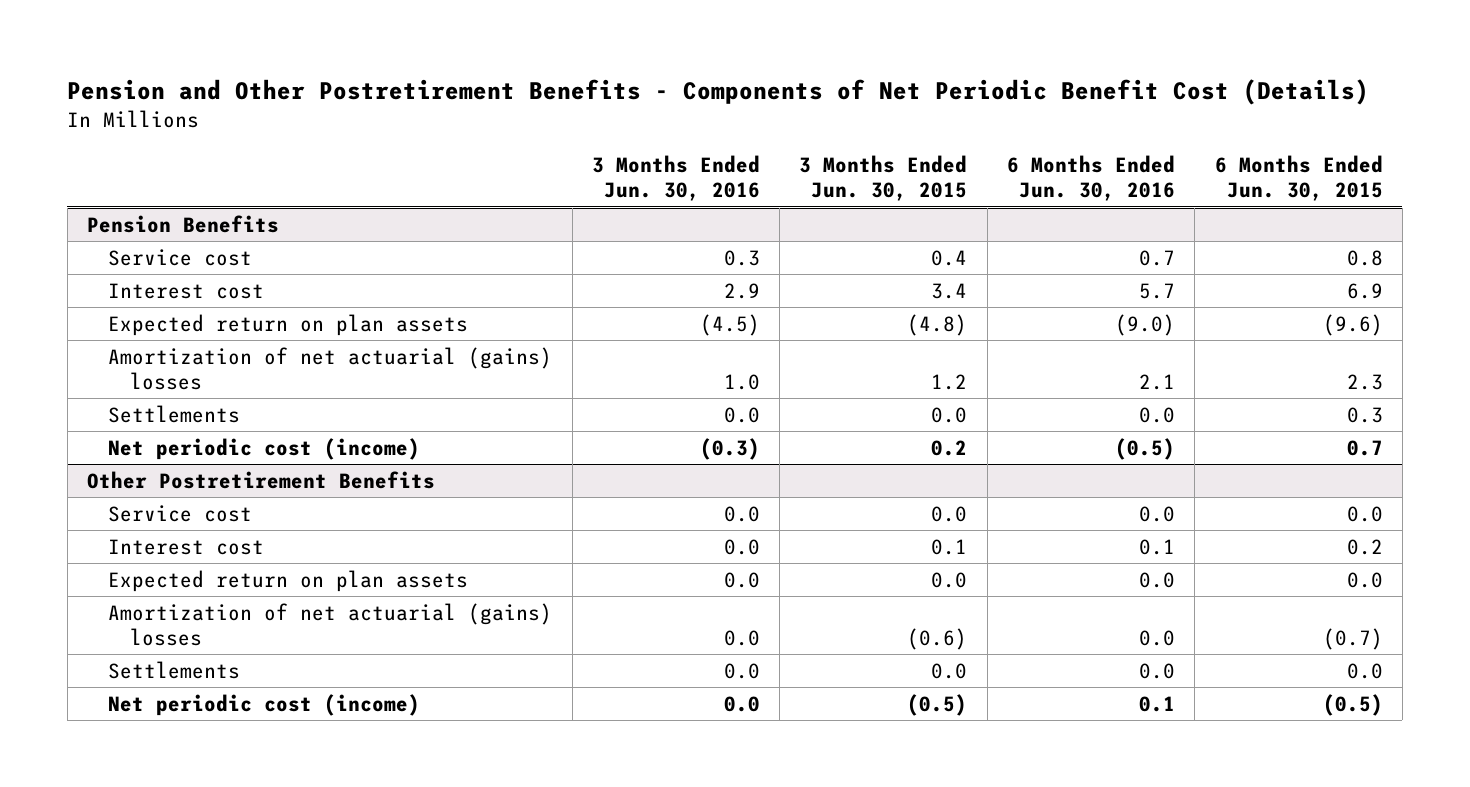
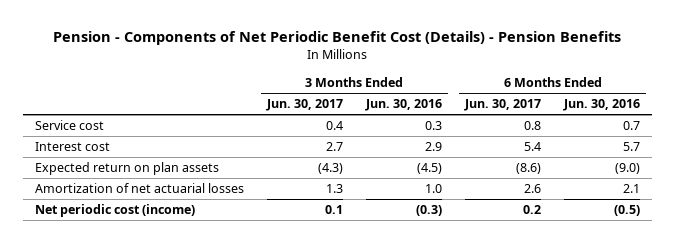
- Pension and Other Postretirement Benefits - Components of Net Periodic Benefit Cost (Details)
+ Pension - Components of Net Periodic Benefit Cost (Details) - Pension Benefits
- | 3 Months Ended Jun. 30, 2016 | 3 Months Ended Jun. 30, 2015 | 6 Months Ended Jun. 30, 2016 | 6 Months Ended Jun. 30, 2015
+ | 3 Months Ended Jun. 30, 2017 | 3 Months Ended Jun. 30, 2016 | 6 Months Ended Jun. 30, 2017 | 6 Months Ended Jun. 30, 2016
- Pension Benefits
- Amortization of net actuarial (gains) losses | 1.0 | 1.2 | 2.1 | 2.3
- Settlements | 0.0 | 0.0 | 0.0 | 0.3
+ Amortization of net actuarial losses | 1.3 | 1.0 | 2.6 | 2.1
- Other Postretirement Benefits
- Service cost | 0.0 | 0.0 | 0.0 | 0.0
- Interest cost | 0.0 | 0.1 | 0.1 | 0.2
- Expected return on plan assets | 0.0 | 0.0 | 0.0 | 0.0
- Amortization of net actuarial (gains) losses | 0.0 | (0.6) | 0.0 | (0.7)
- Settlements | 0.0 | 0.0 | 0.0 | 0.0
- Net periodic cost (income) | 0.0 | (0.5) | 0.1 | (0.5)

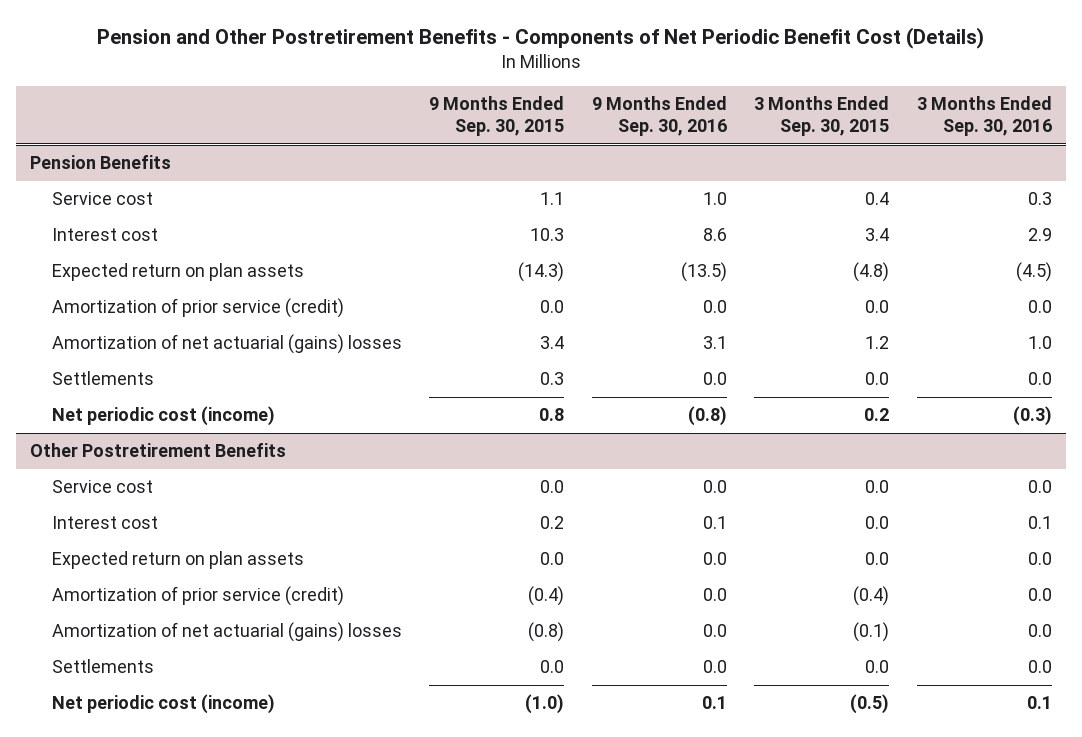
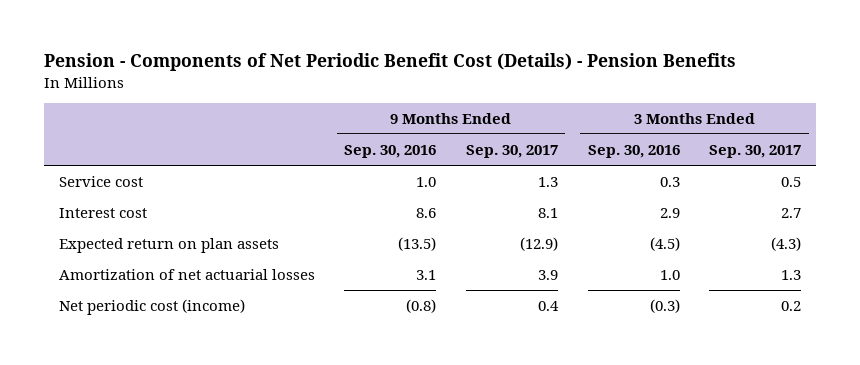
- Pension and Other Postretirement Benefits - Components of Net Periodic Benefit Cost (Details)
+ Pension - Components of Net Periodic Benefit Cost (Details) - Pension Benefits
- | 9 Months Ended Sep. 30, 2015 | 9 Months Ended Sep. 30, 2016 | 3 Months Ended Sep. 30, 2015 | 3 Months Ended Sep. 30, 2016
+ | 9 Months Ended Sep. 30, 2016 | 9 Months Ended Sep. 30, 2017 | 3 Months Ended Sep. 30, 2016 | 3 Months Ended Sep. 30, 2017
- Pension Benefits
- Amortization of prior service (credit) | 0.0 | 0.0 | 0.0 | 0.0
- Amortization of net actuarial (gains) losses | 3.4 | 3.1 | 1.2 | 1.0
- Settlements | 0.3 | 0.0 | 0.0 | 0.0
+ Amortization of net actuarial losses | 3.1 | 3.9 | 1.0 | 1.3
- Other Postretirement Benefits
- Service cost | 0.0 | 0.0 | 0.0 | 0.0
- Interest cost | 0.2 | 0.1 | 0.0 | 0.1
- Expected return on plan assets | 0.0 | 0.0 | 0.0 | 0.0
- Amortization of prior service (credit) | (0.4) | 0.0 | (0.4) | 0.0
- Amortization of net actuarial (gains) losses | (0.8) | 0.0 | (0.1) | 0.0
- Settlements | 0.0 | 0.0 | 0.0 | 0.0
- Net periodic cost (income) | (1.0) | 0.1 | (0.5) | 0.1

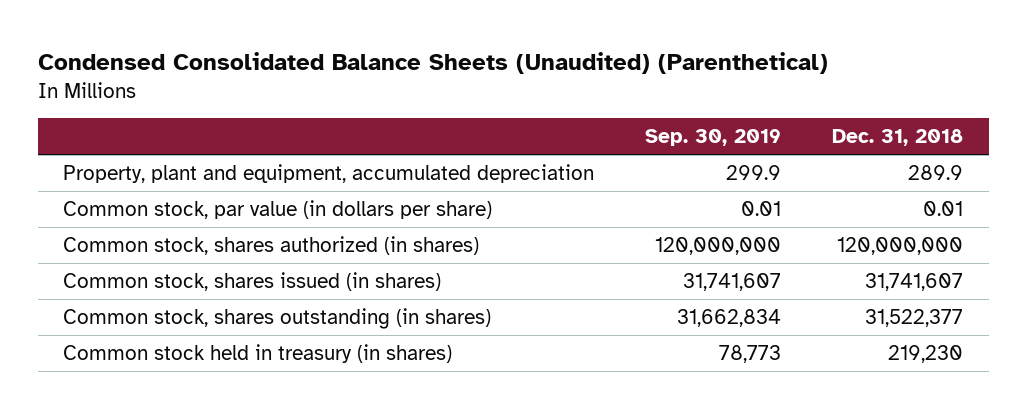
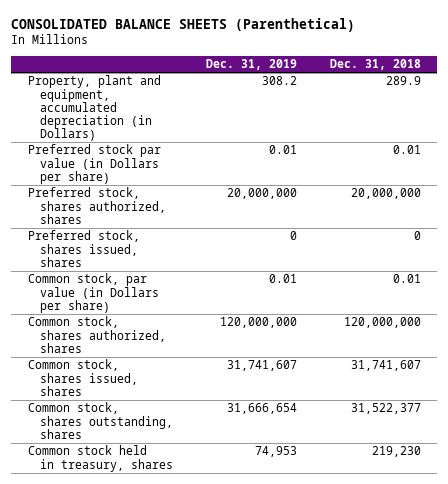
- Condensed Consolidated Balance Sheets (Unaudited) (Parenthetical)
+ CONSOLIDATED BALANCE SHEETS (Parenthetical)
- | Sep. 30, 2019 | Dec. 31, 2018
+ | Dec. 31, 2019 | Dec. 31, 2018
- Property, plant and equipment, accumulated depreciation | 299.9 | 289.9
- Common stock, par value (in dollars per share) | 0.01 | 0.01
- Common stock, shares authorized (in shares) | 120,000,000 | 120,000,000
- Common stock, shares issued (in shares) | 31,741,607 | 31,741,607
- Common stock, shares outstanding (in shares) | 31,662,834 | 31,522,377
- Common stock held in treasury (in shares) | 78,773 | 219,230
+ Property, plant and equipment, accumulated depreciation (in Dollars) | 308.2 | 289.9
+ Preferred stock par value (in Dollars per share) | 0.01 | 0.01
+ Preferred stock, shares authorized, shares | 20,000,000 | 20,000,000
+ Preferred stock, shares issued, shares | 0 | 0
+ Common stock, par value (in Dollars per share) | 0.01 | 0.01
+ Common stock, shares authorized, shares | 120,000,000 | 120,000,000
+ Common stock, shares issued, shares | 31,741,607 | 31,741,607
+ Common stock, shares outstanding, shares | 31,666,654 | 31,522,377
+ Common stock held in treasury, shares | 74,953 | 219,230

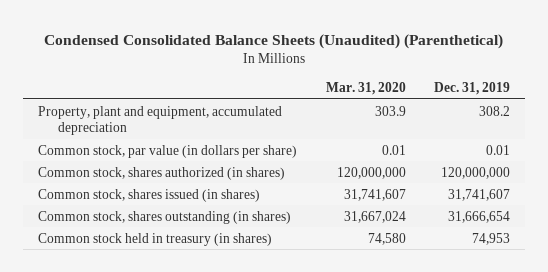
- CONSOLIDATED BALANCE SHEETS (Parenthetical)
+ Condensed Consolidated Balance Sheets (Unaudited) (Parenthetical)
- | Dec. 31, 2019 | Dec. 31, 2018
+ | Mar. 31, 2020 | Dec. 31, 2019
- Property, plant and equipment, accumulated depreciation (in Dollars) | 308.2 | 289.9
- Preferred stock par value (in Dollars per share) | 0.01 | 0.01
- Preferred stock, shares authorized, shares | 20,000,000 | 20,000,000
- Preferred stock, shares issued, shares | 0 | 0
- Common stock, par value (in Dollars per share) | 0.01 | 0.01
- Common stock, shares authorized, shares | 120,000,000 | 120,000,000
- Common stock, shares issued, shares | 31,741,607 | 31,741,607
- Common stock, shares outstanding, shares | 31,666,654 | 31,522,377
- Common stock held in treasury, shares | 74,953 | 219,230
+ Property, plant and equipment, accumulated depreciation | 303.9 | 308.2
+ Common stock, par value (in dollars per share) | 0.01 | 0.01
+ Common stock, shares authorized (in shares) | 120,000,000 | 120,000,000
+ Common stock, shares issued (in shares) | 31,741,607 | 31,741,607
+ Common stock, shares outstanding (in shares) | 31,667,024 | 31,666,654
+ Common stock held in treasury (in shares) | 74,580 | 74,953

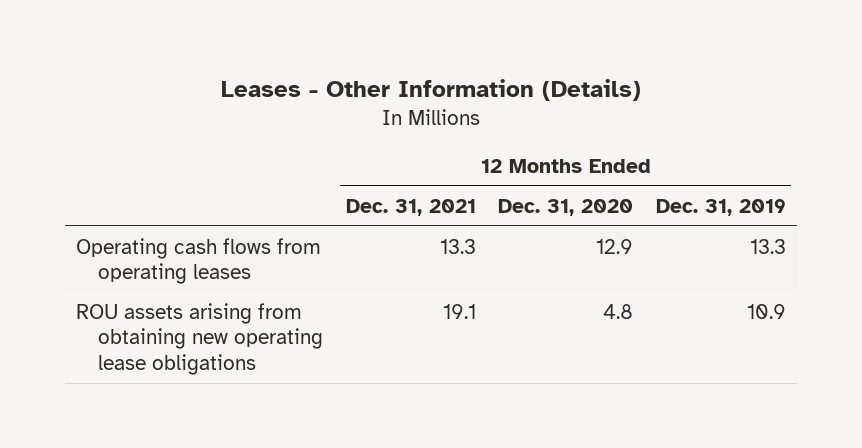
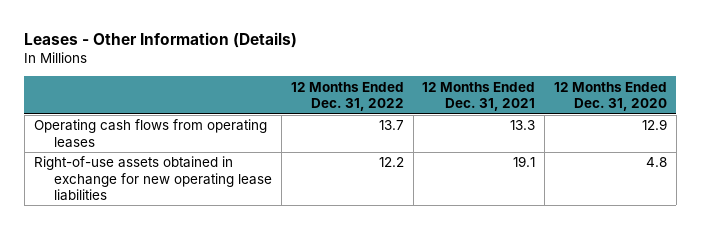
- | 12 Months Ended Dec. 31, 2021 | 12 Months Ended Dec. 31, 2020 | 12 Months Ended Dec. 31, 2019
+ | 12 Months Ended Dec. 31, 2022 | 12 Months Ended Dec. 31, 2021 | 12 Months Ended Dec. 31, 2020
- ROU assets arising from obtaining new operating lease obligations | 19.1 | 4.8 | 10.9
+ Right-of-use assets obtained in exchange for new operating lease liabilities | 12.2 | 19.1 | 4.8

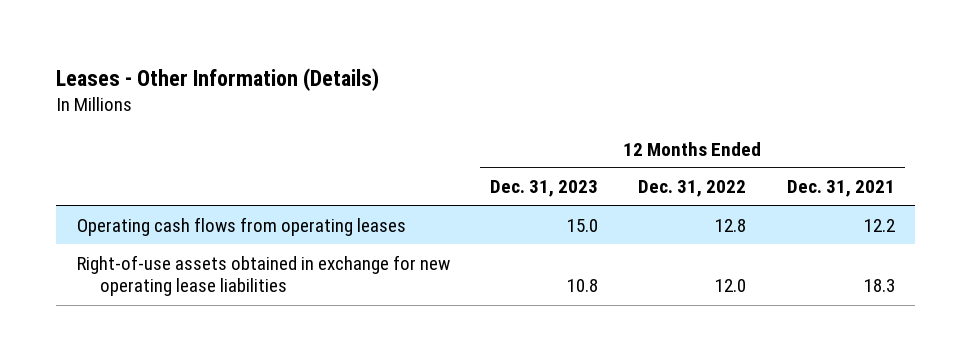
- | 12 Months Ended Dec. 31, 2022 | 12 Months Ended Dec. 31, 2021 | 12 Months Ended Dec. 31, 2020
+ | 12 Months Ended Dec. 31, 2023 | 12 Months Ended Dec. 31, 2022 | 12 Months Ended Dec. 31, 2021
- Operating cash flows from operating leases | 13.7 | 13.3 | 12.9
- Right-of-use assets obtained in exchange for new operating lease liabilities | 12.2 | 19.1 | 4.8
+ Operating cash flows from operating leases | 15.0 | 12.8 | 12.2
+ Right-of-use assets obtained in exchange for new operating lease liabilities | 10.8 | 12.0 | 18.3

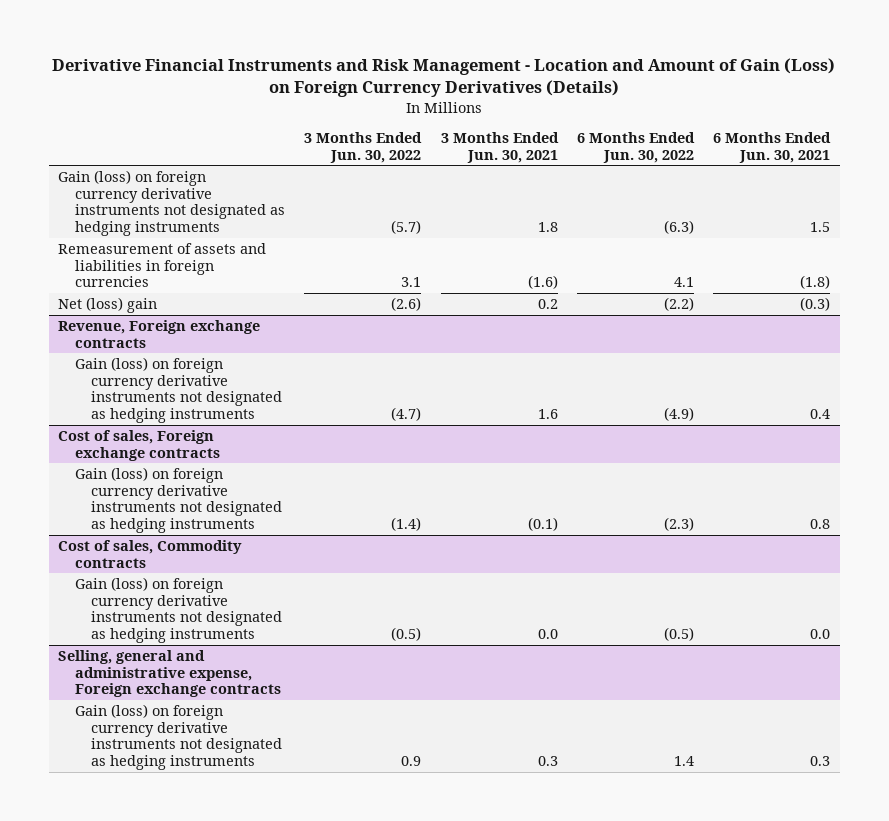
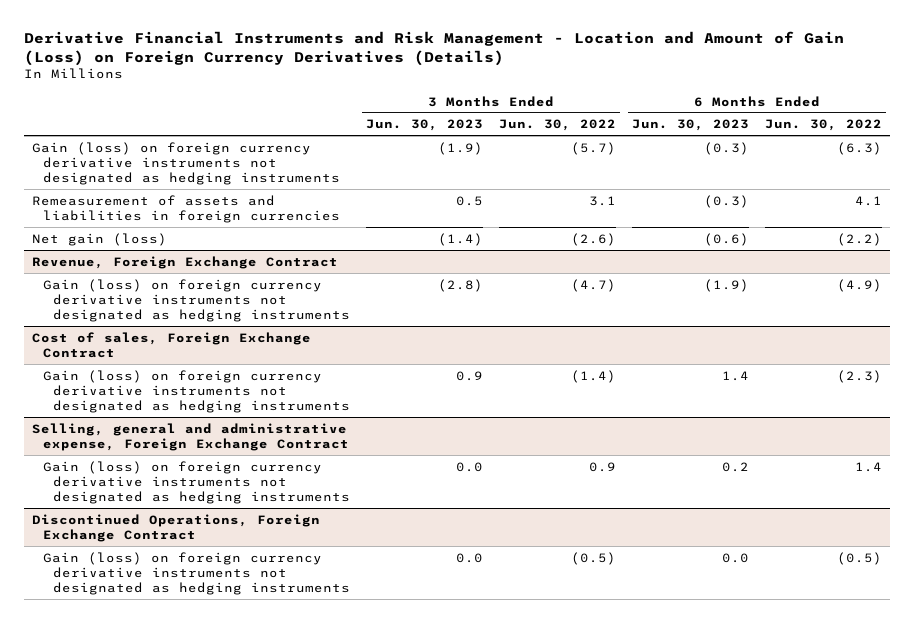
- | 3 Months Ended Jun. 30, 2022 | 3 Months Ended Jun. 30, 2021 | 6 Months Ended Jun. 30, 2022 | 6 Months Ended Jun. 30, 2021
+ | 3 Months Ended Jun. 30, 2023 | 3 Months Ended Jun. 30, 2022 | 6 Months Ended Jun. 30, 2023 | 6 Months Ended Jun. 30, 2022
- Net (loss) gain | (2.6) | 0.2 | (2.2) | (0.3)
- Revenue, Foreign exchange contracts
+ Net gain (loss) | (1.4) | (2.6) | (0.6) | (2.2)
+ Revenue, Foreign Exchange Contract
- Cost of sales, Foreign exchange contracts
+ Cost of sales, Foreign Exchange Contract
- Cost of sales, Commodity contracts
- Gain (loss) on foreign currency derivative instruments not designated as hedging instruments | (0.5) | 0.0 | (0.5) | 0.0
- Selling, general and administrative expense, Foreign exchange contracts
+ Selling, general and administrative expense, Foreign Exchange Contract
+ Discontinued Operations, Foreign Exchange Contract
+ Gain (loss) on foreign currency derivative instruments not designated as hedging instruments | 0.0 | (0.5) | 0.0 | (0.5)

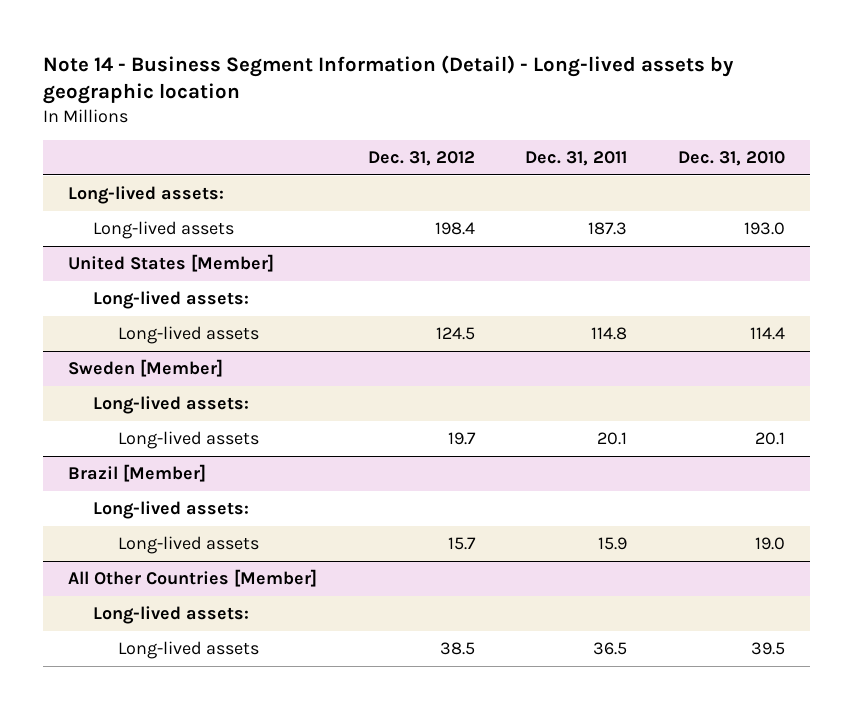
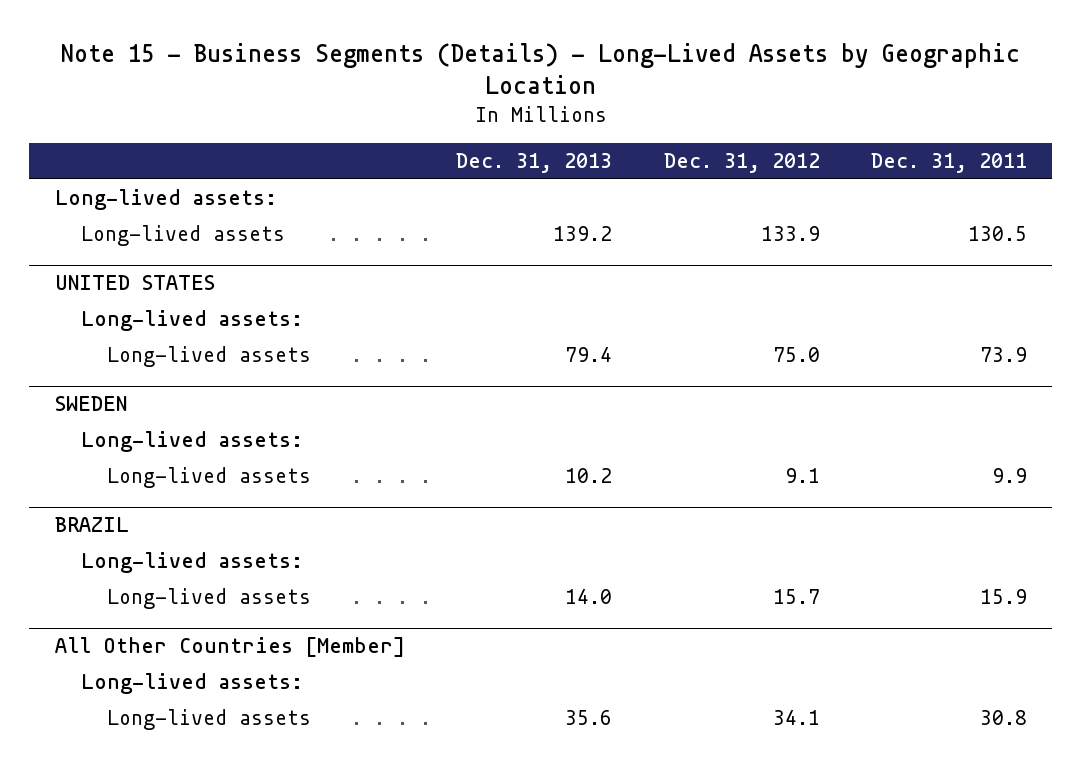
- Note 14 - Business Segment Information (Detail) - Long-lived assets by geographic location
+ Note 15 - Business Segments (Details) - Long-Lived Assets by Geographic Location
- | Dec. 31, 2012 | Dec. 31, 2011 | Dec. 31, 2010
+ | Dec. 31, 2013 | Dec. 31, 2012 | Dec. 31, 2011
- Long-lived assets | 198.4 | 187.3 | 193.0
- United States [Member]
+ Long-lived assets | 139.2 | 133.9 | 130.5
+ UNITED STATES
- Long-lived assets | 124.5 | 114.8 | 114.4
- Sweden [Member]
+ Long-lived assets | 79.4 | 75.0 | 73.9
+ SWEDEN
- Long-lived assets | 19.7 | 20.1 | 20.1
- Brazil [Member]
+ Long-lived assets | 10.2 | 9.1 | 9.9
+ BRAZIL
@ All Other Countries [Member]
- Long-lived assets | 38.5 | 36.5 | 39.5
+ Long-lived assets | 35.6 | 34.1 | 30.8

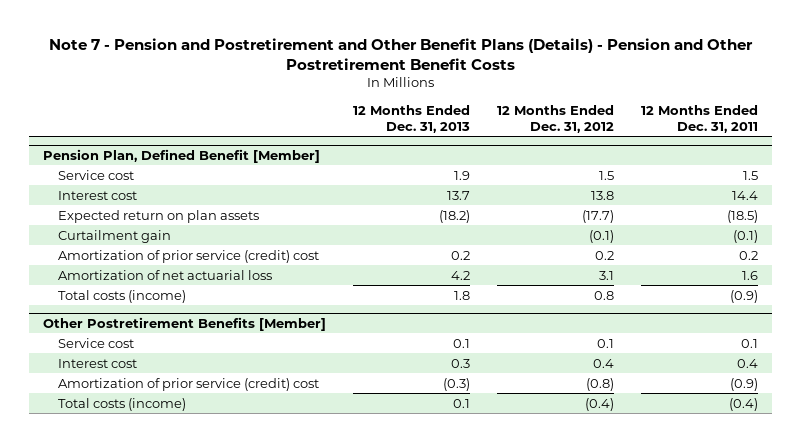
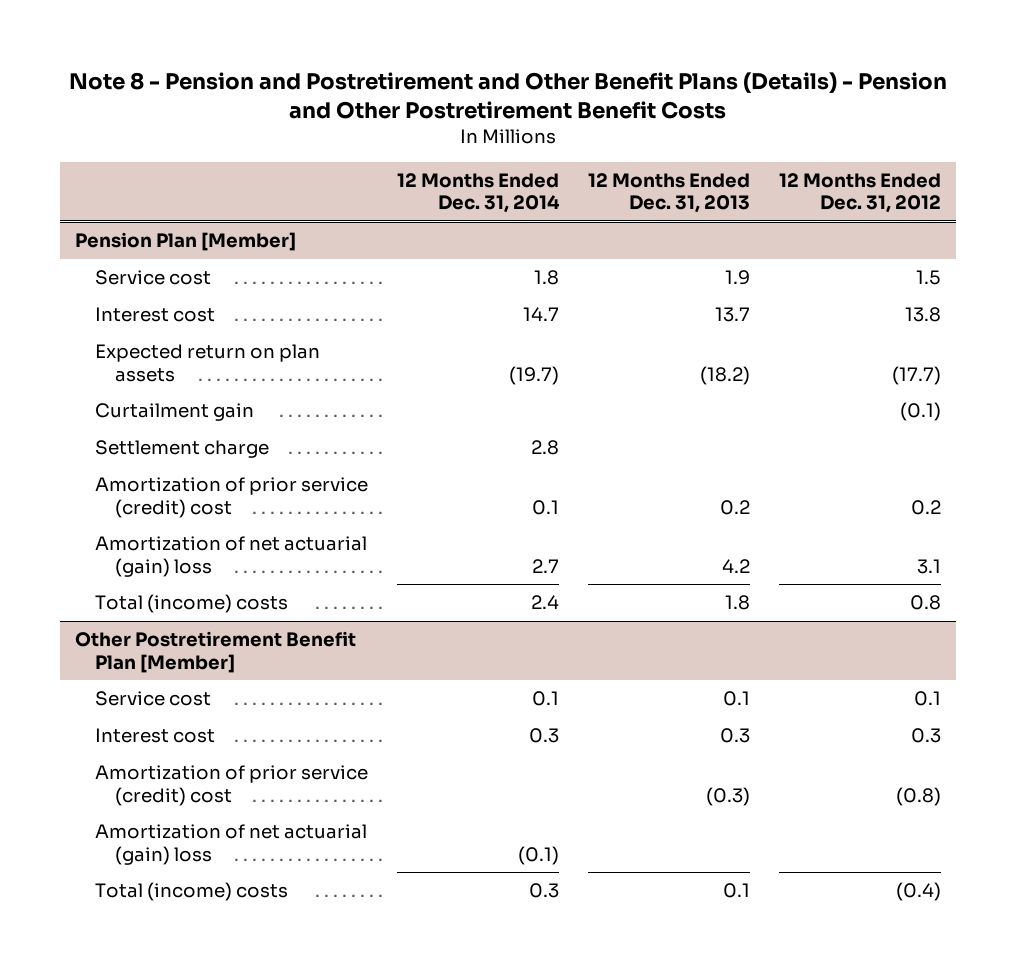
- Note 7 - Pension and Postretirement and Other Benefit Plans (Details) - Pension and Other Postretirement Benefit Costs
+ Note 8 - Pension and Postretirement and Other Benefit Plans (Details) - Pension and Other Postretirement Benefit Costs
- | 12 Months Ended Dec. 31, 2013 | 12 Months Ended Dec. 31, 2012 | 12 Months Ended Dec. 31, 2011
+ | 12 Months Ended Dec. 31, 2014 | 12 Months Ended Dec. 31, 2013 | 12 Months Ended Dec. 31, 2012
- Pension Plan, Defined Benefit [Member]
+ Pension Plan [Member]
+ Settlement charge | 2.8 | |
- Amortization of net actuarial loss | 4.2 | 3.1 | 1.6
- Total costs (income) | 1.8 | 0.8 | (0.9)
- Other Postretirement Benefits [Member]
+ Amortization of net actuarial (gain) loss | 2.7 | 4.2 | 3.1
+ Total (income) costs | 2.4 | 1.8 | 0.8
+ Other Postretirement Benefit Plan [Member]
- Interest cost | 0.3 | 0.4 | 0.4
+ Interest cost | 0.3 | 0.3 | 0.3
- Total costs (income) | 0.1 | (0.4) | (0.4)
+ Amortization of net actuarial (gain) loss | (0.1) | |
+ Total (income) costs | 0.3 | 0.1 | (0.4)

